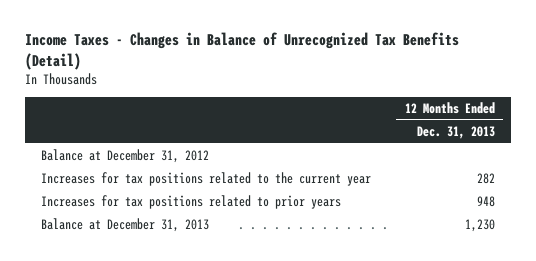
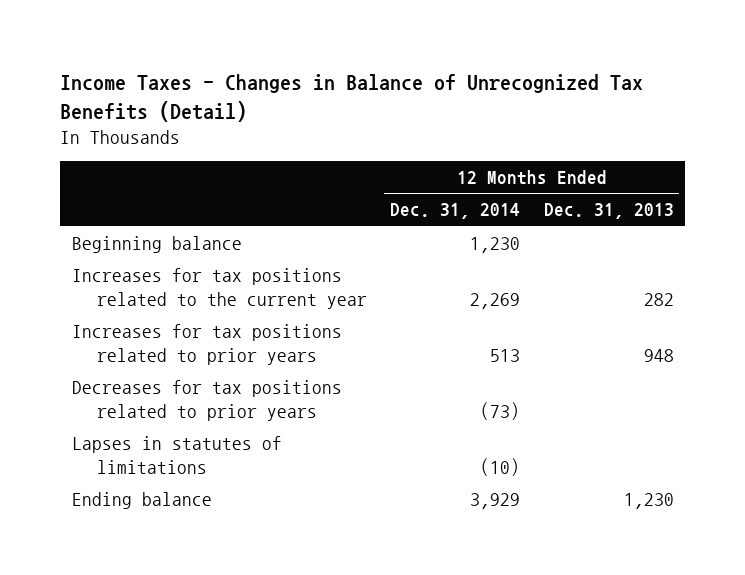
- | 12 Months Ended Dec. 31, 2013
+ | 12 Months Ended Dec. 31, 2014 | 12 Months Ended Dec. 31, 2013
- Balance at December 31, 2012
+ Beginning balance | 1,230 |
- Balance at December 31, 2013 | 1,230
+ Decreases for tax positions related to prior years | (73) |
+ Lapses in statutes of limitations | (10) |
+ Ending balance | 3,929 | 1,230

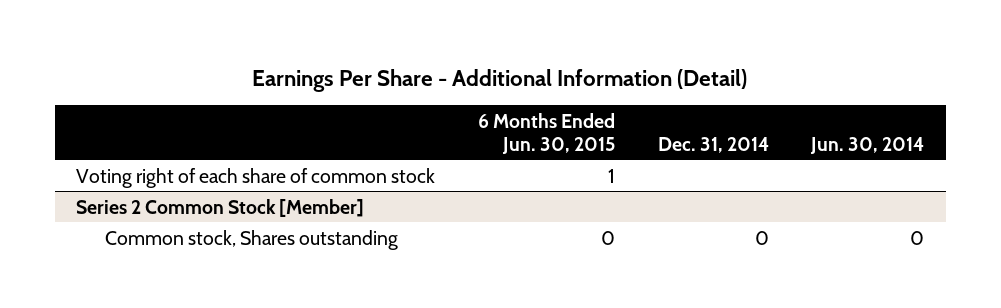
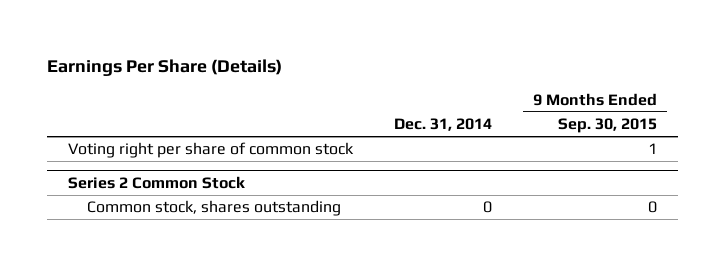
- Earnings Per Share - Additional Information (Detail)
+ Earnings Per Share (Details)
- | 6 Months Ended Jun. 30, 2015 | Dec. 31, 2014 | Jun. 30, 2014
+ | Dec. 31, 2014 | 9 Months Ended Sep. 30, 2015
- Voting right of each share of common stock | 1 | |
- Series 2 Common Stock [Member]
- Common stock, Shares outstanding | 0 | 0 | 0
+ Voting right per share of common stock | | 1
+ Series 2 Common Stock
+ Common stock, shares outstanding | 0 | 0

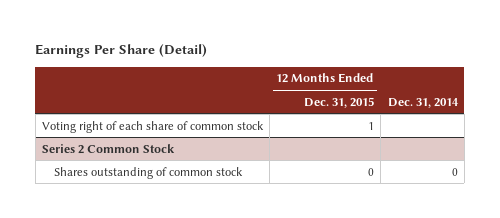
- Earnings Per Share (Details)
+ Earnings Per Share (Detail)
- | Dec. 31, 2014 | 9 Months Ended Sep. 30, 2015
+ | 12 Months Ended Dec. 31, 2015 | Dec. 31, 2014
- Voting right per share of common stock | | 1
+ Voting right of each share of common stock | 1 |
@ Series 2 Common Stock
- Common stock, shares outstanding | 0 | 0
+ Shares outstanding of common stock | 0 | 0

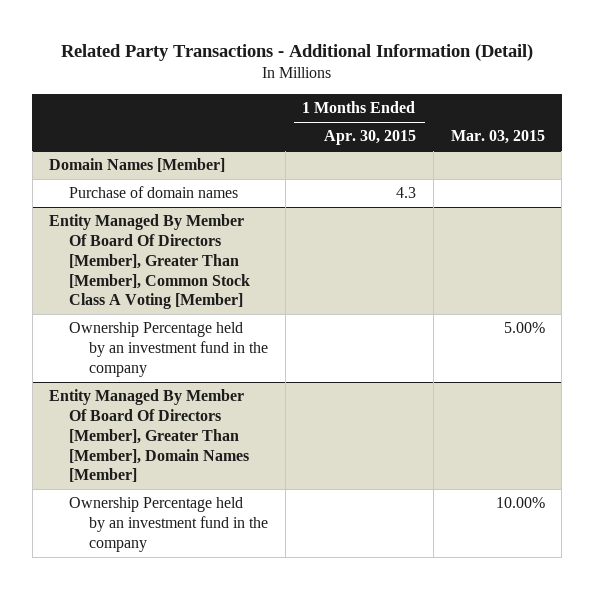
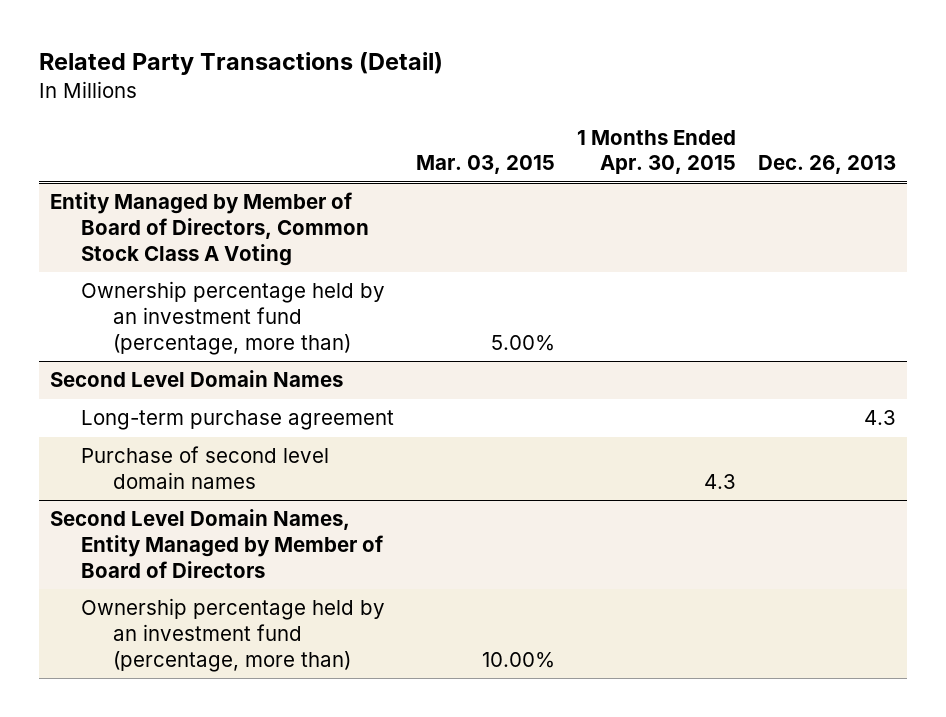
- Related Party Transactions - Additional Information (Detail)
+ Related Party Transactions (Detail)
- | 1 Months Ended Apr. 30, 2015 | Mar. 03, 2015
+ | Mar. 03, 2015 | 1 Months Ended Apr. 30, 2015 | Dec. 26, 2013
- Domain Names [Member]
- Purchase of domain names | 4.3 |
- Entity Managed By Member Of Board Of Directors [Member], Greater Than [Member], Common Stock Class A Voting [Member]
- Ownership Percentage held by an investment fund in the company | | 5.00%
- Entity Managed By Member Of Board Of Directors [Member], Greater Than [Member], Domain Names [Member]
- Ownership Percentage held by an investment fund in the company | | 10.00%
+ Entity Managed by Member of Board of Directors, Common Stock Class A Voting
+ Ownership percentage held by an investment fund (percentage, more than) | 5.00% | |
+ Second Level Domain Names
+ Long-term purchase agreement | | | 4.3
+ Purchase of second level domain names | | 4.3 |
+ Second Level Domain Names, Entity Managed by Member of Board of Directors
+ Ownership percentage held by an investment fund (percentage, more than) | 10.00% | |

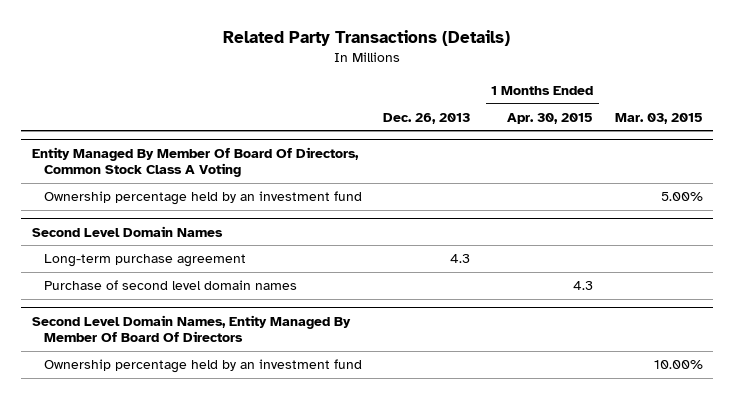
- Related Party Transactions (Detail)
+ Related Party Transactions (Details)
- | Mar. 03, 2015 | 1 Months Ended Apr. 30, 2015 | Dec. 26, 2013
+ | Dec. 26, 2013 | 1 Months Ended Apr. 30, 2015 | Mar. 03, 2015
- Entity Managed by Member of Board of Directors, Common Stock Class A Voting
- Ownership percentage held by an investment fund (percentage, more than) | 5.00% | |
+ Entity Managed By Member Of Board Of Directors, Common Stock Class A Voting
+ Ownership percentage held by an investment fund | | | 5.00%
- Second Level Domain Names, Entity Managed by Member of Board of Directors
- Ownership percentage held by an investment fund (percentage, more than) | 10.00% | |
+ Second Level Domain Names, Entity Managed By Member Of Board Of Directors
+ Ownership percentage held by an investment fund | | | 10.00%

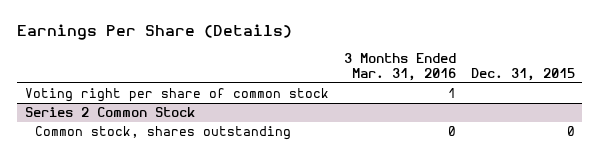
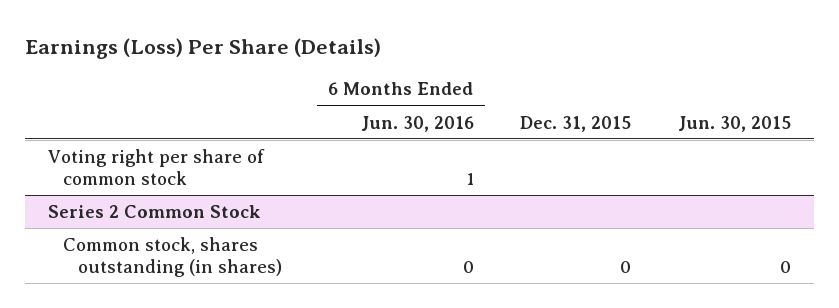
- Earnings Per Share (Details)
+ Earnings (Loss) Per Share (Details)
- | 3 Months Ended Mar. 31, 2016 | Dec. 31, 2015
+ | 6 Months Ended Jun. 30, 2016 | Dec. 31, 2015 | Jun. 30, 2015
@ Series 2 Common Stock
- Common stock, shares outstanding | 0 | 0
+ Common stock, shares outstanding (in shares) | 0 | 0 | 0

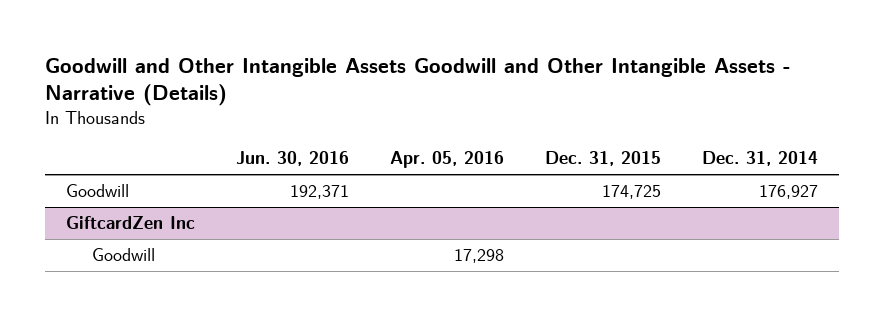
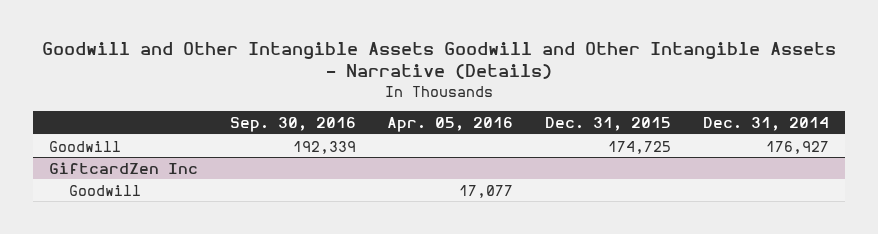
- | Jun. 30, 2016 | Apr. 05, 2016 | Dec. 31, 2015 | Dec. 31, 2014
+ | Sep. 30, 2016 | Apr. 05, 2016 | Dec. 31, 2015 | Dec. 31, 2014
@ GiftcardZen Inc
- Goodwill | | 17,298 | |
+ Goodwill | | 17,077 | |

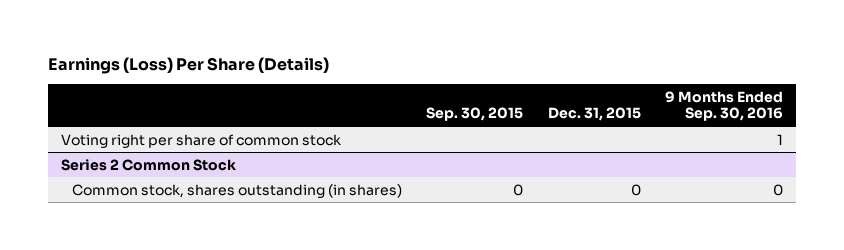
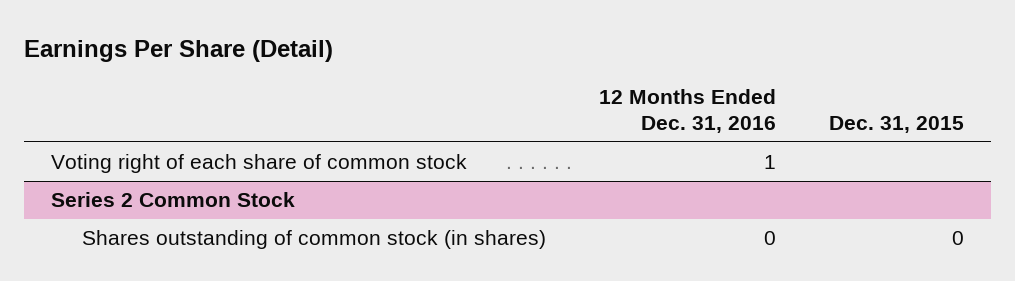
- Earnings (Loss) Per Share (Details)
+ Earnings Per Share (Detail)
- | Sep. 30, 2015 | Dec. 31, 2015 | 9 Months Ended Sep. 30, 2016
+ | 12 Months Ended Dec. 31, 2016 | Dec. 31, 2015
- Voting right per share of common stock | | | 1
+ Voting right of each share of common stock | 1 |
@ Series 2 Common Stock
- Common stock, shares outstanding (in shares) | 0 | 0 | 0
+ Shares outstanding of common stock (in shares) | 0 | 0

